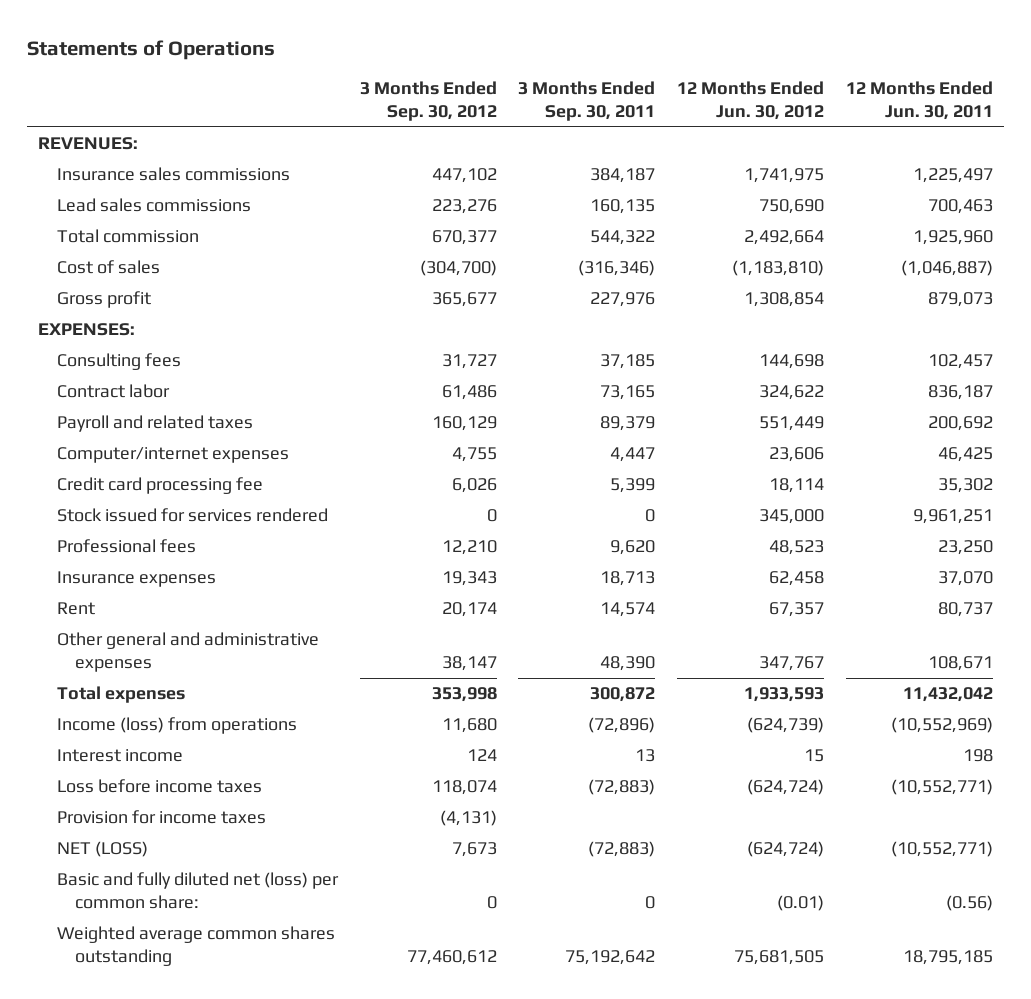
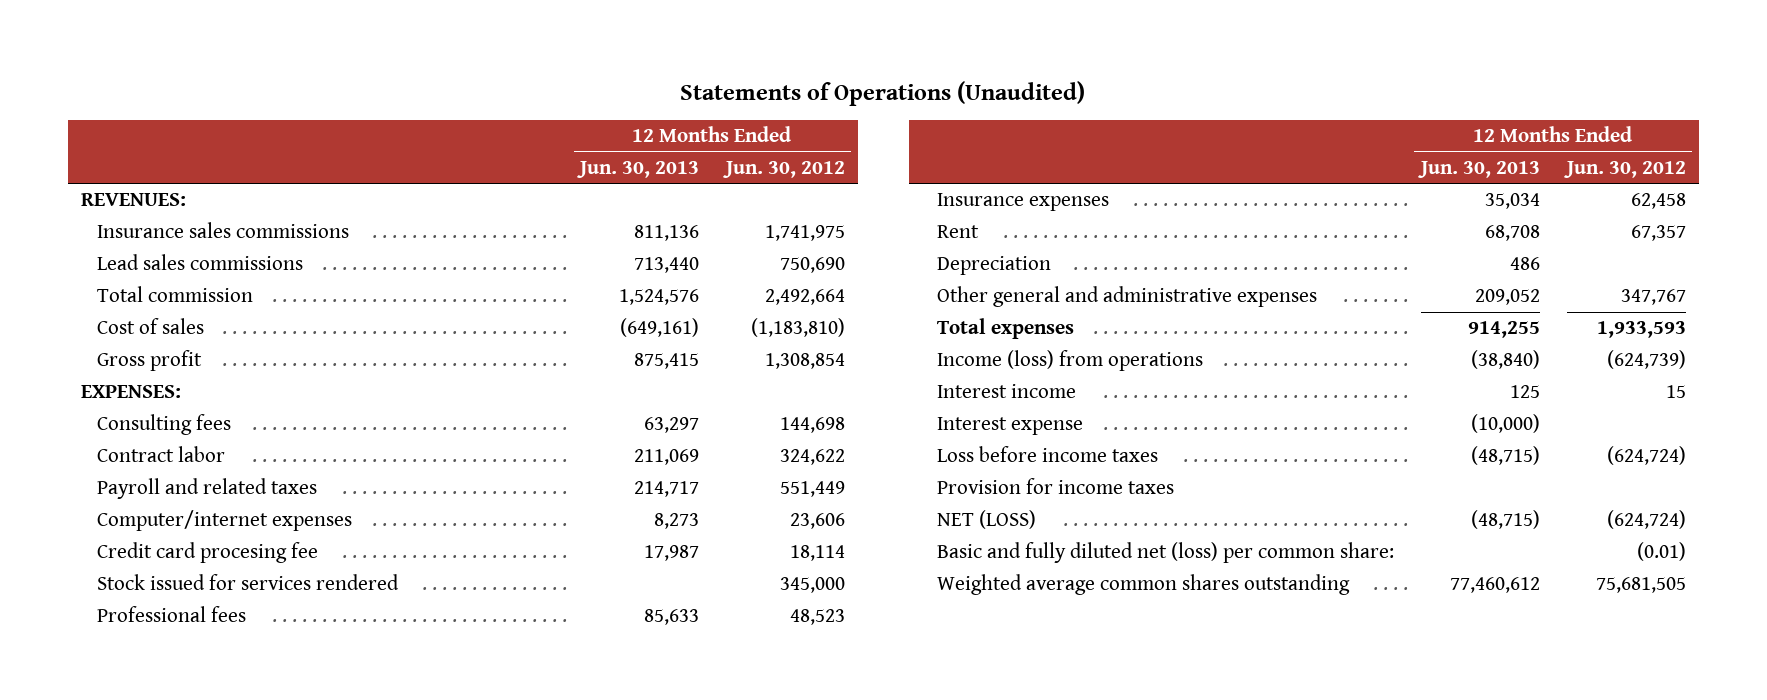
- Statements of Operations
+ Statements of Operations (Unaudited)
- | 3 Months Ended Sep. 30, 2012 | 3 Months Ended Sep. 30, 2011 | 12 Months Ended Jun. 30, 2012 | 12 Months Ended Jun. 30, 2011
+ | 12 Months Ended Jun. 30, 2013 | 12 Months Ended Jun. 30, 2012
- Credit card processing fee | 6,026 | 5,399 | 18,114 | 35,302
+ Credit card procesing fee | 17,987 | 18,114
+ Depreciation | 486 |
+ Interest expense | (10,000) |

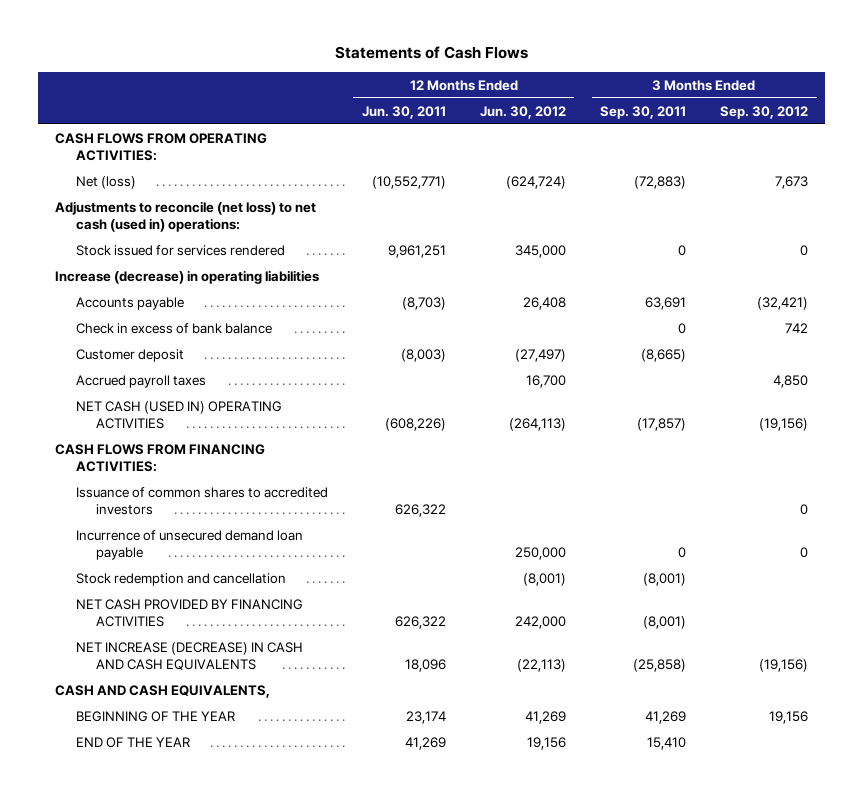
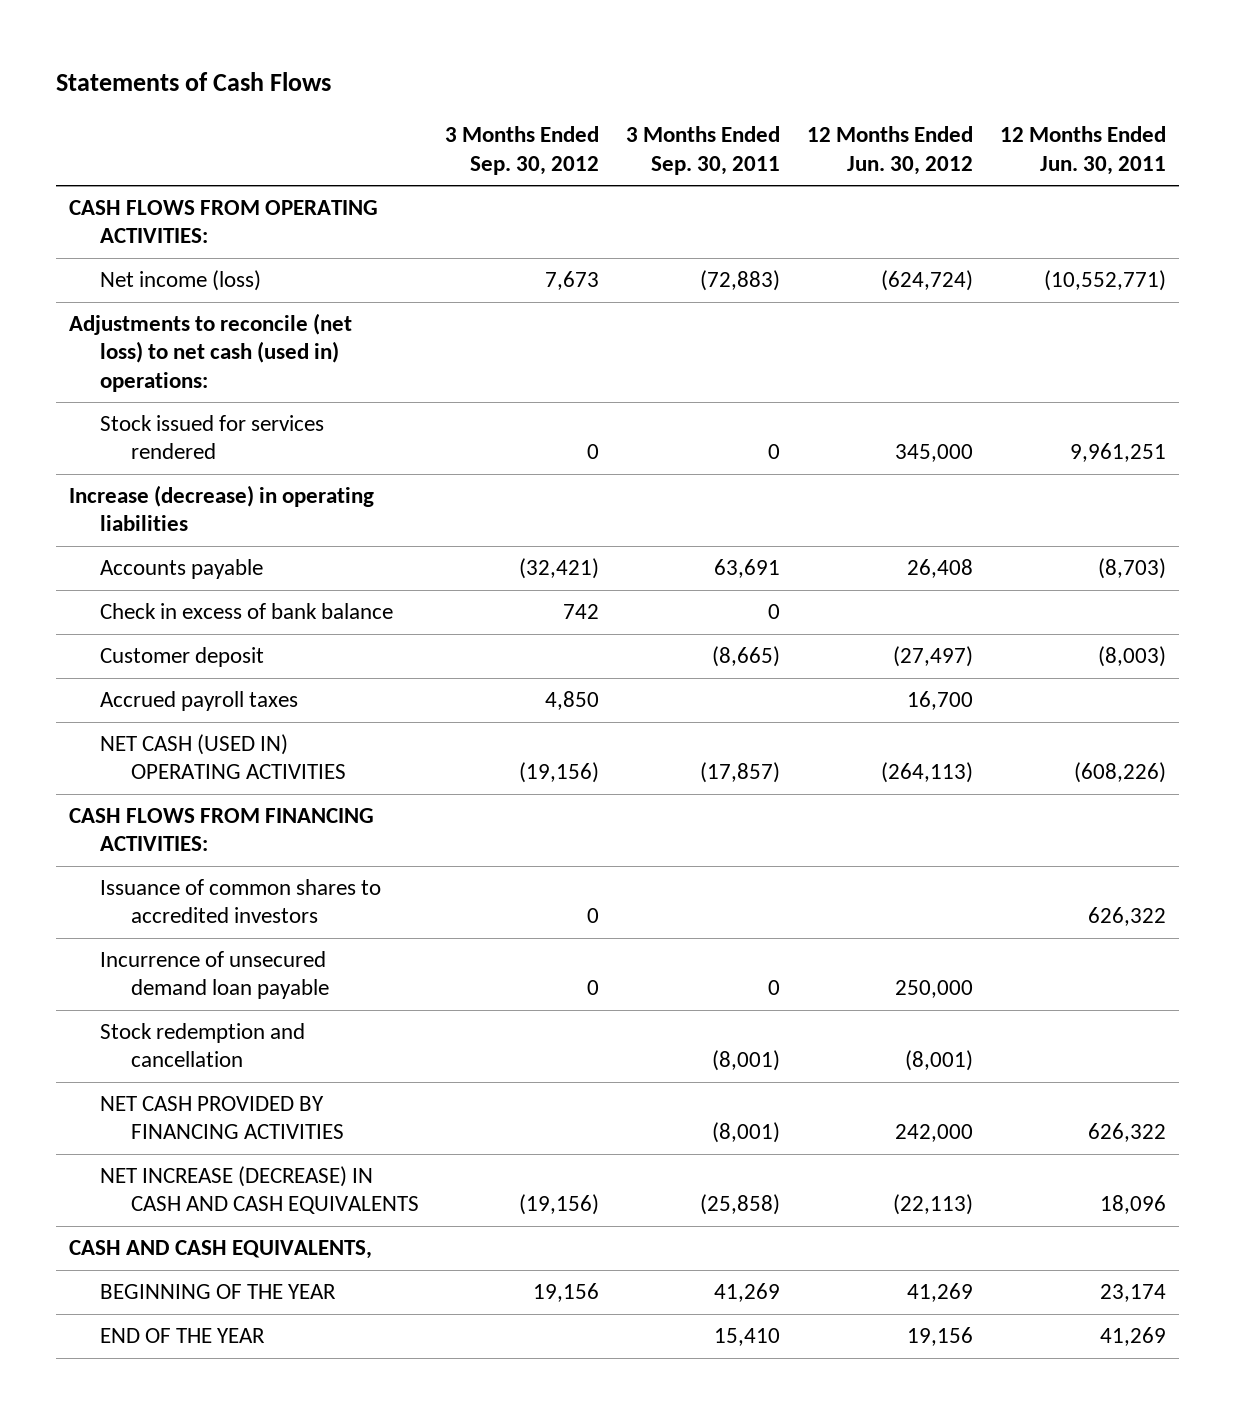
- | 12 Months Ended Jun. 30, 2011 | 12 Months Ended Jun. 30, 2012 | 3 Months Ended Sep. 30, 2011 | 3 Months Ended Sep. 30, 2012
+ | 3 Months Ended Sep. 30, 2012 | 3 Months Ended Sep. 30, 2011 | 12 Months Ended Jun. 30, 2012 | 12 Months Ended Jun. 30, 2011
- Net (loss) | (10,552,771) | (624,724) | (72,883) | 7,673
+ Net income (loss) | 7,673 | (72,883) | (624,724) | (10,552,771)

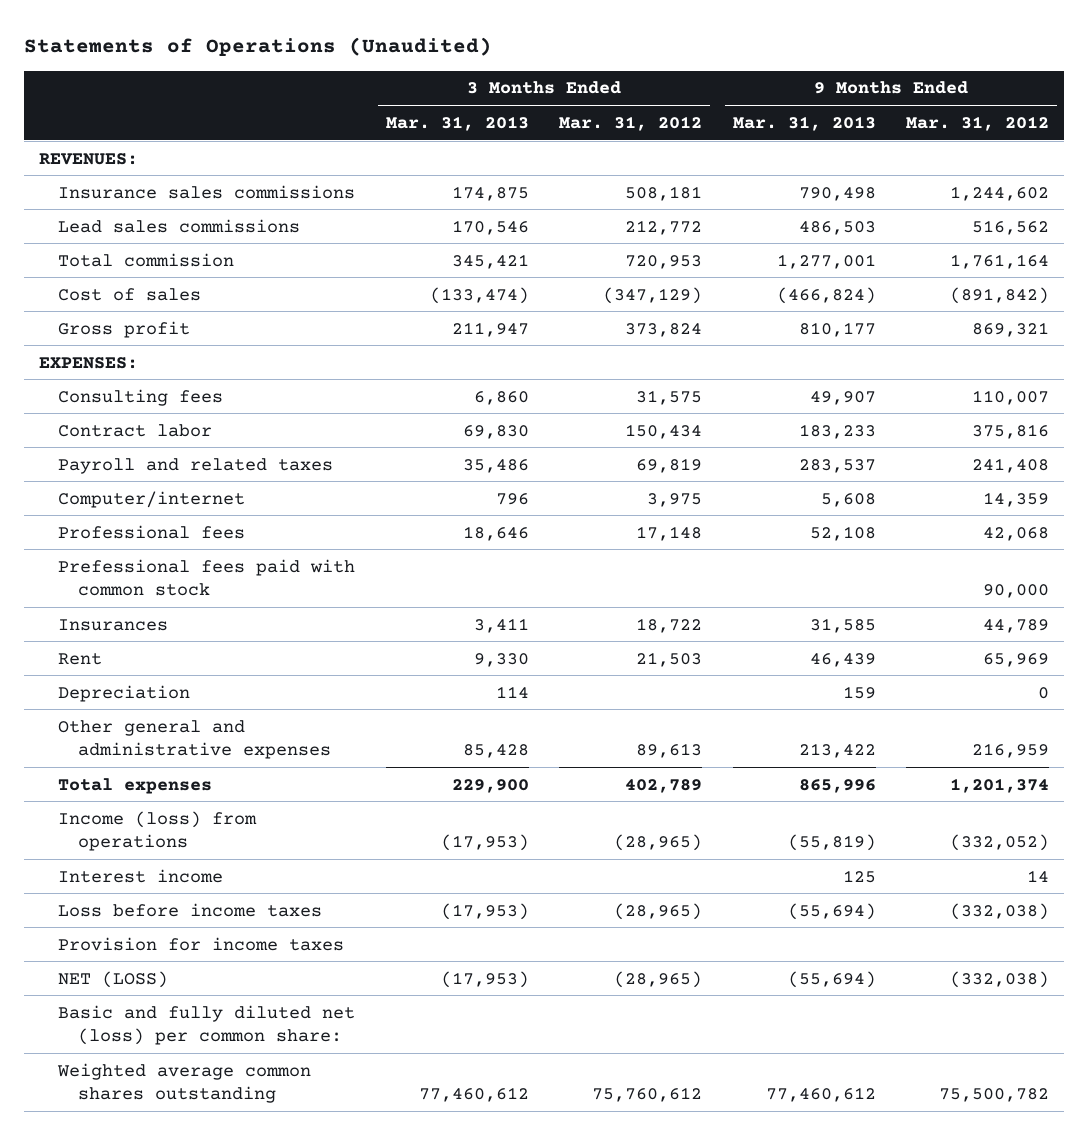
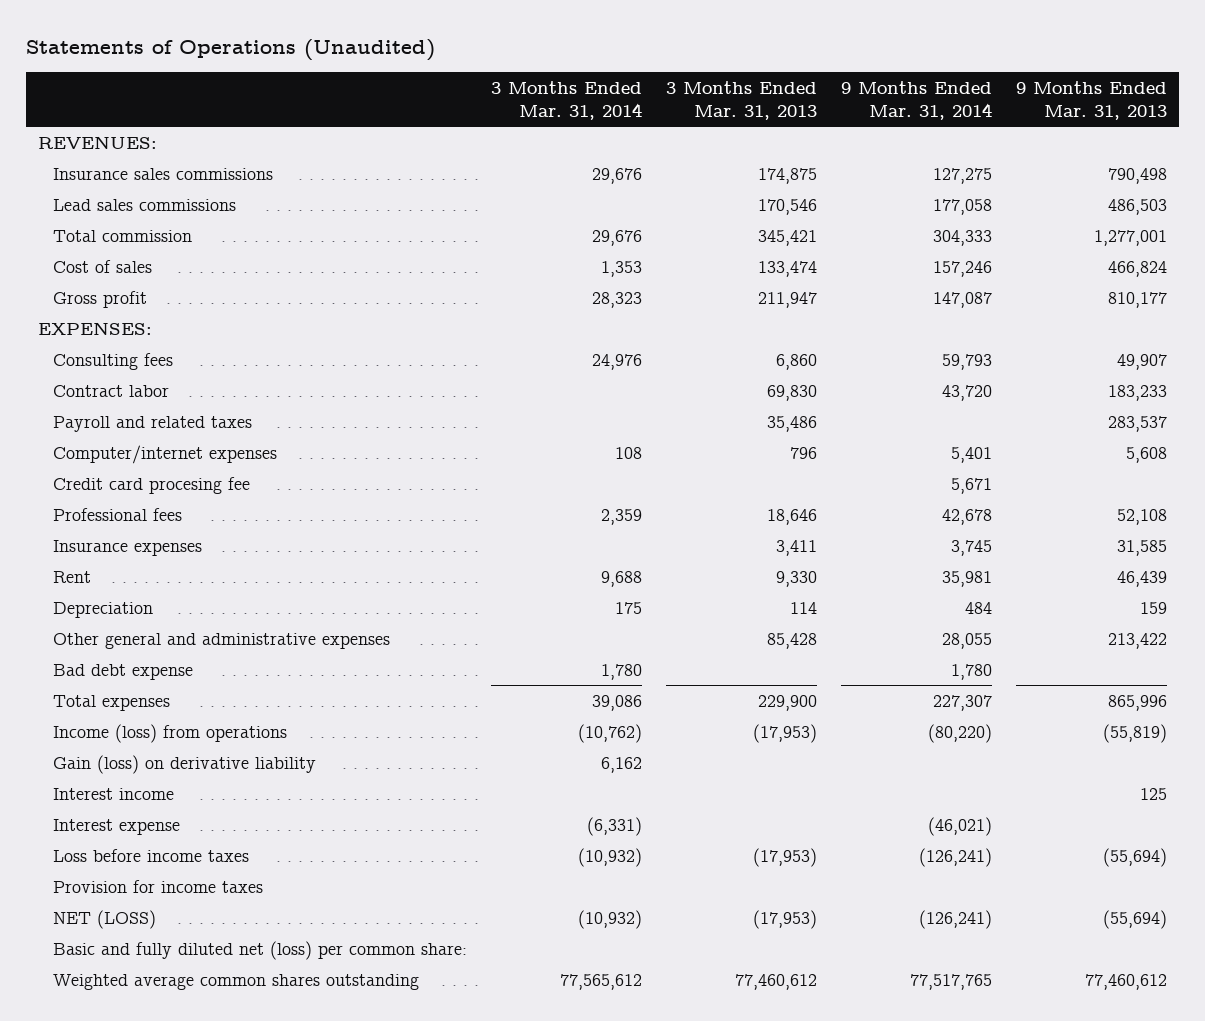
- | 3 Months Ended Mar. 31, 2013 | 3 Months Ended Mar. 31, 2012 | 9 Months Ended Mar. 31, 2013 | 9 Months Ended Mar. 31, 2012
+ | 3 Months Ended Mar. 31, 2014 | 3 Months Ended Mar. 31, 2013 | 9 Months Ended Mar. 31, 2014 | 9 Months Ended Mar. 31, 2013
- Cost of sales | (133,474) | (347,129) | (466,824) | (891,842)
+ Cost of sales | 1,353 | 133,474 | 157,246 | 466,824
- Computer/internet | 796 | 3,975 | 5,608 | 14,359
+ Computer/internet expenses | 108 | 796 | 5,401 | 5,608
+ Credit card procesing fee | | | 5,671 |
- Prefessional fees paid with common stock | | | | 90,000
- Insurances | 3,411 | 18,722 | 31,585 | 44,789
+ Insurance expenses | | 3,411 | 3,745 | 31,585
+ Bad debt expense | 1,780 | | 1,780 |
+ Gain (loss) on derivative liability | 6,162 | | |
+ Interest expense | (6,331) | | (46,021) |

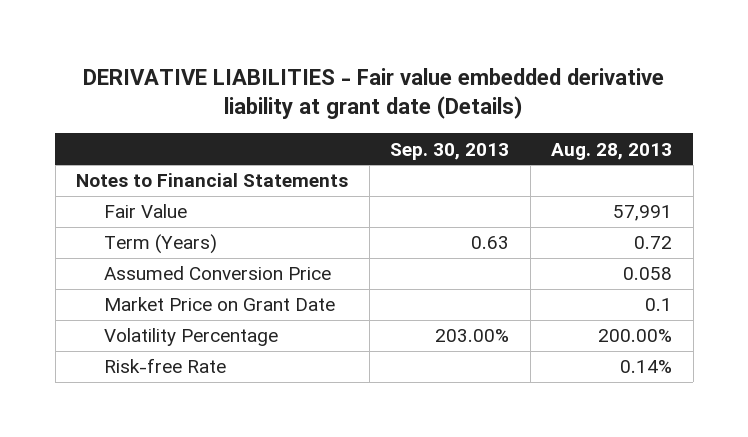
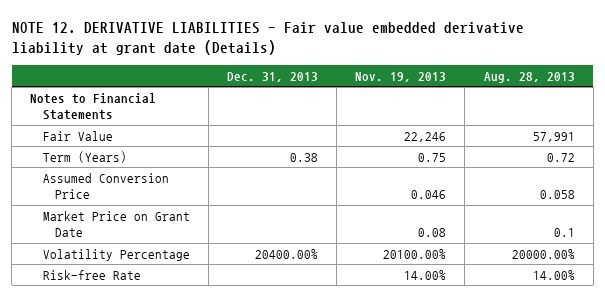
- DERIVATIVE LIABILITIES - Fair value embedded derivative liability at grant date (Details)
+ NOTE 12. DERIVATIVE LIABILITIES - Fair value embedded derivative liability at grant date (Details)
- | Sep. 30, 2013 | Aug. 28, 2013
+ | Dec. 31, 2013 | Nov. 19, 2013 | Aug. 28, 2013
- Volatility Percentage | 203.00% | 200.00%
- Risk-free Rate | | 0.14%
+ Volatility Percentage | 20400.00% | 20100.00% | 20000.00%
+ Risk-free Rate | | 14.00% | 14.00%

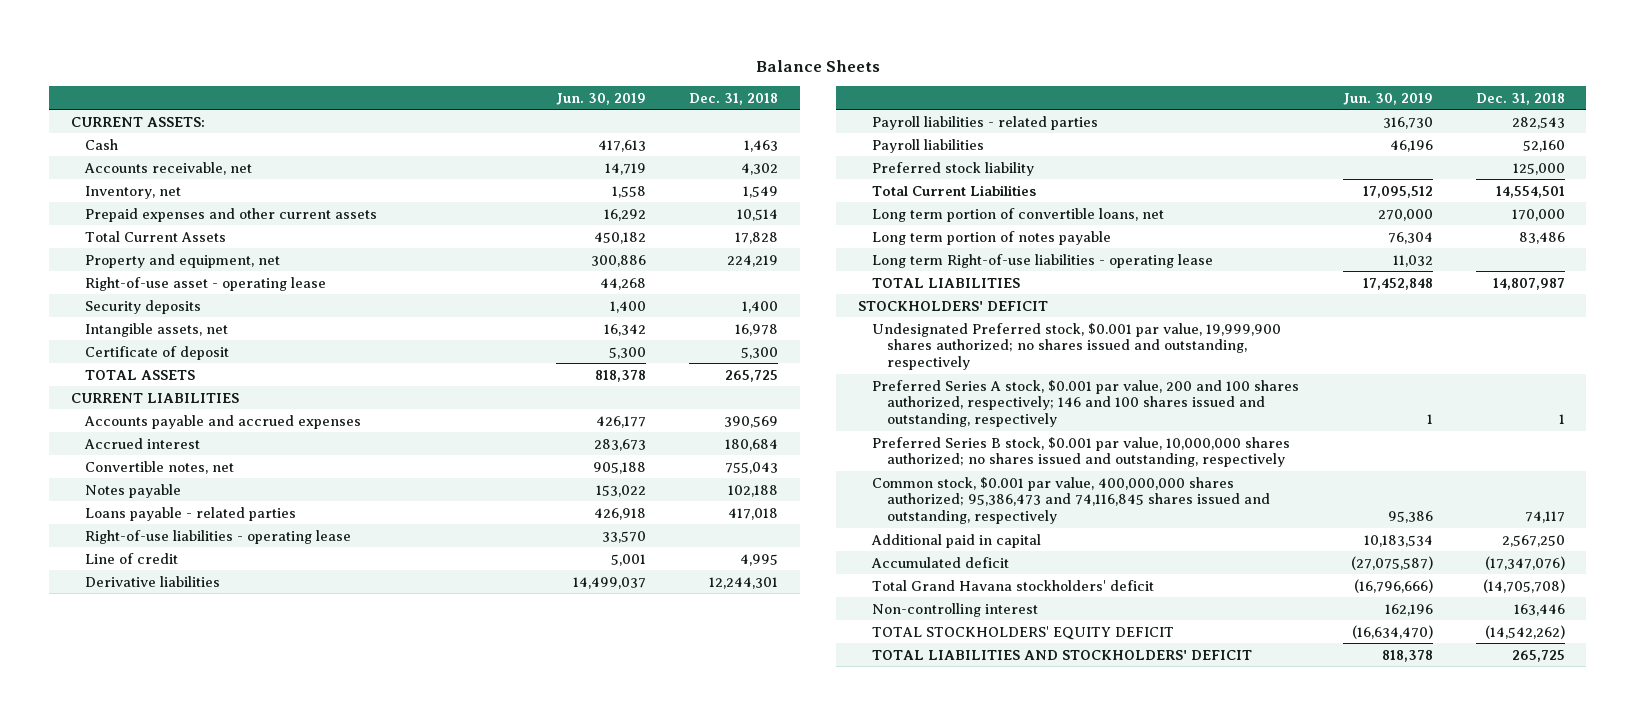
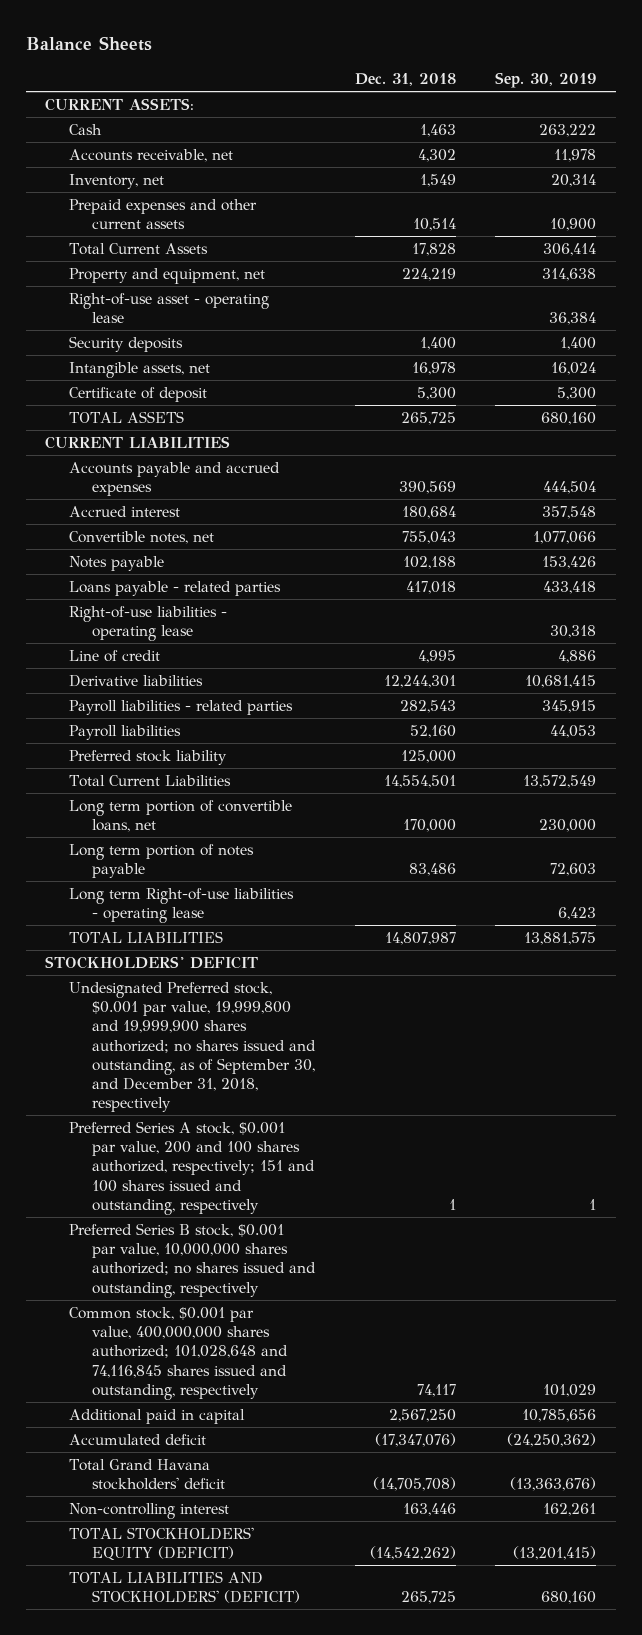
- | Jun. 30, 2019 | Dec. 31, 2018
+ | Dec. 31, 2018 | Sep. 30, 2019
- Undesignated Preferred stock, $0.001 par value, 19,999,900 shares authorized; no shares issued and outstanding, respectively
- Preferred Series A stock, $0.001 par value, 200 and 100 shares authorized, respectively; 146 and 100 shares issued and outstanding, respectively | 1 | 1
+ Undesignated Preferred stock, $0.001 par value, 19,999,800 and 19,999,900 shares authorized; no shares issued and outstanding, as of September 30, and December 31, 2018, respectively
+ Preferred Series A stock, $0.001 par value, 200 and 100 shares authorized, respectively; 151 and 100 shares issued and outstanding, respectively | 1 | 1
- Common stock, $0.001 par value, 400,000,000 shares authorized; 95,386,473 and 74,116,845 shares issued and outstanding, respectively | 95,386 | 74,117
+ Common stock, $0.001 par value, 400,000,000 shares authorized; 101,028,648 and 74,116,845 shares issued and outstanding, respectively | 74,117 | 101,029
- TOTAL STOCKHOLDERS' EQUITY DEFICIT | (16,634,470) | (14,542,262)
- TOTAL LIABILITIES AND STOCKHOLDERS' DEFICIT | 818,378 | 265,725
+ TOTAL STOCKHOLDERS' EQUITY (DEFICIT) | (14,542,262) | (13,201,415)
+ TOTAL LIABILITIES AND STOCKHOLDERS' (DEFICIT) | 265,725 | 680,160

